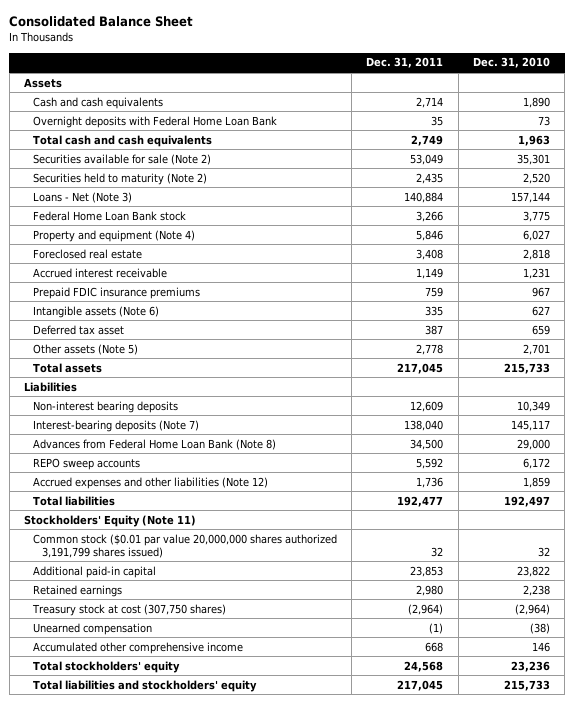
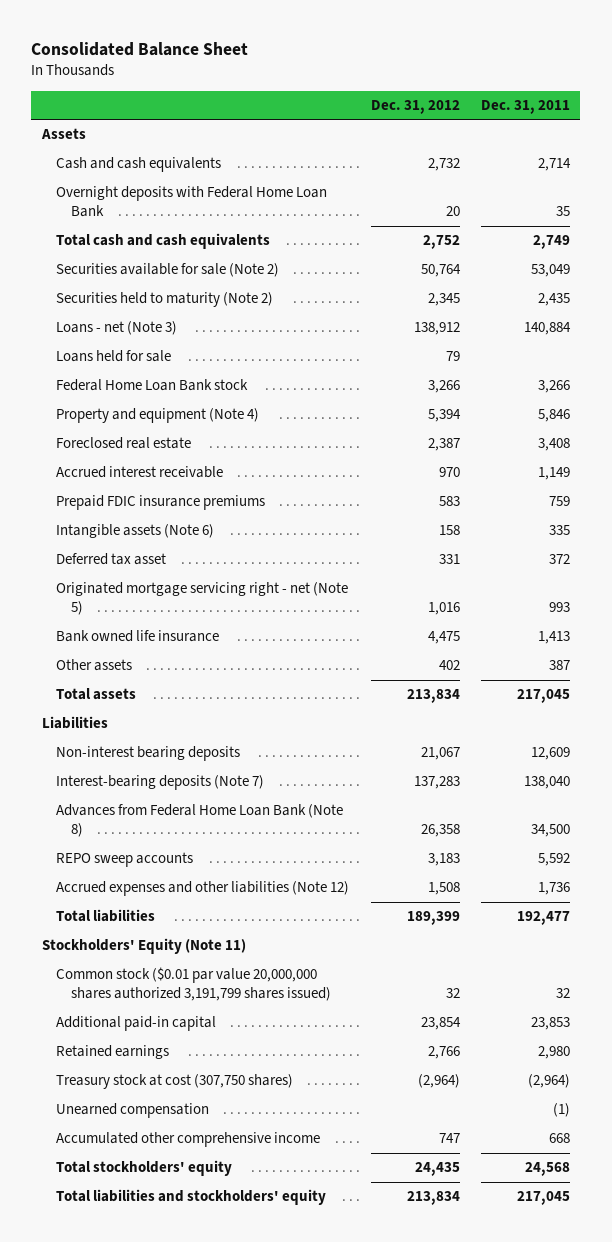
- | Dec. 31, 2011 | Dec. 31, 2010
+ | Dec. 31, 2012 | Dec. 31, 2011
- Loans - Net (Note 3) | 140,884 | 157,144
+ Loans - net (Note 3) | 138,912 | 140,884
+ Loans held for sale | 79 |
- Deferred tax asset | 387 | 659
- Other assets (Note 5) | 2,778 | 2,701
+ Deferred tax asset | 331 | 372
+ Originated mortgage servicing right - net (Note 5) | 1,016 | 993
+ Bank owned life insurance | 4,475 | 1,413
+ Other assets | 402 | 387

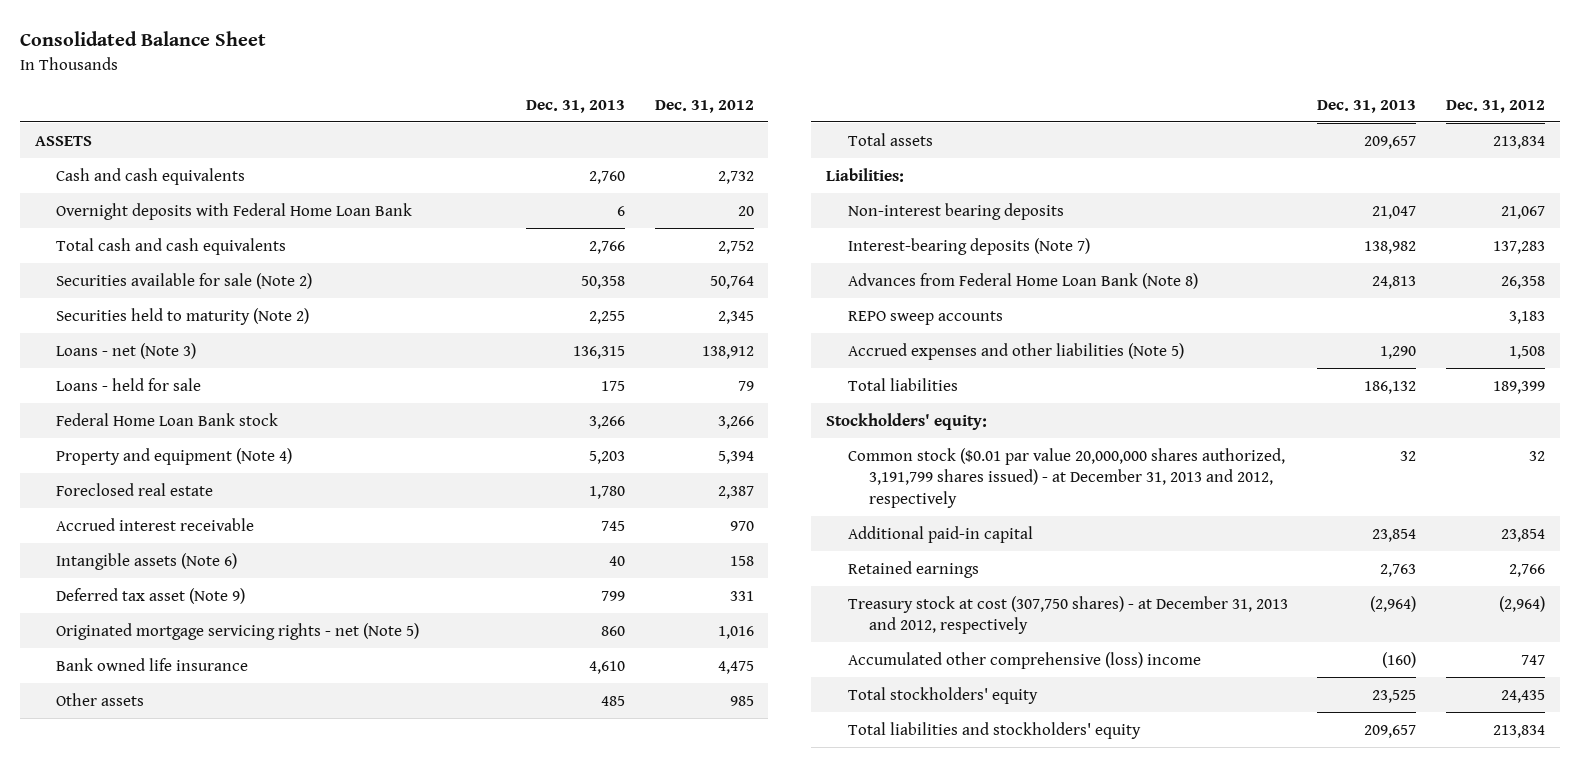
- | Dec. 31, 2012 | Dec. 31, 2011
+ | Dec. 31, 2013 | Dec. 31, 2012
- Assets
+ ASSETS
- Loans held for sale | 79 |
+ Loans - held for sale | 175 | 79
- Prepaid FDIC insurance premiums | 583 | 759
- Deferred tax asset | 331 | 372
- Originated mortgage servicing right - net (Note 5) | 1,016 | 993
+ Deferred tax asset (Note 9) | 799 | 331
+ Originated mortgage servicing rights - net (Note 5) | 860 | 1,016
- Other assets | 402 | 387
+ Other assets | 485 | 985
- Liabilities
+ Liabilities:
- Accrued expenses and other liabilities (Note 12) | 1,508 | 1,736
+ Accrued expenses and other liabilities (Note 5) | 1,290 | 1,508
- Stockholders' Equity (Note 11)
- Common stock ($0.01 par value 20,000,000 shares authorized 3,191,799 shares issued) | 32 | 32
+ Stockholders' equity:
+ Common stock ($0.01 par value 20,000,000 shares authorized, 3,191,799 shares issued) - at December 31, 2013 and 2012, respectively | 32 | 32
- Treasury stock at cost (307,750 shares) | (2,964) | (2,964)
- Unearned compensation | | (1)
- Accumulated other comprehensive income | 747 | 668
+ Treasury stock at cost (307,750 shares) - at December 31, 2013 and 2012, respectively | (2,964) | (2,964)
+ Accumulated other comprehensive (loss) income | (160) | 747

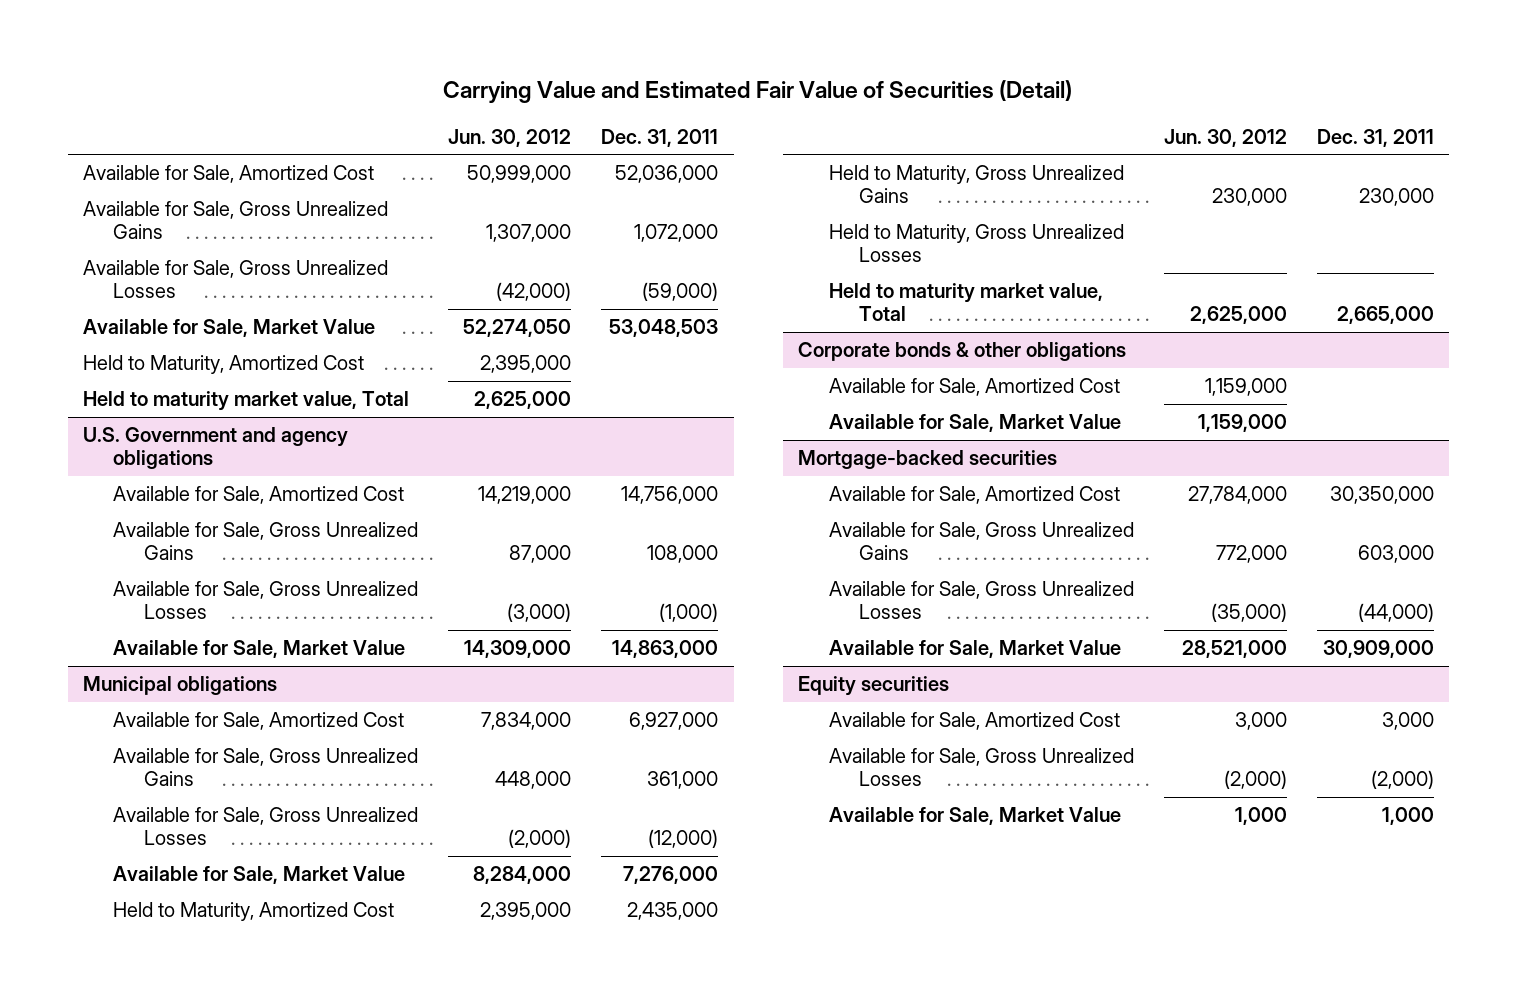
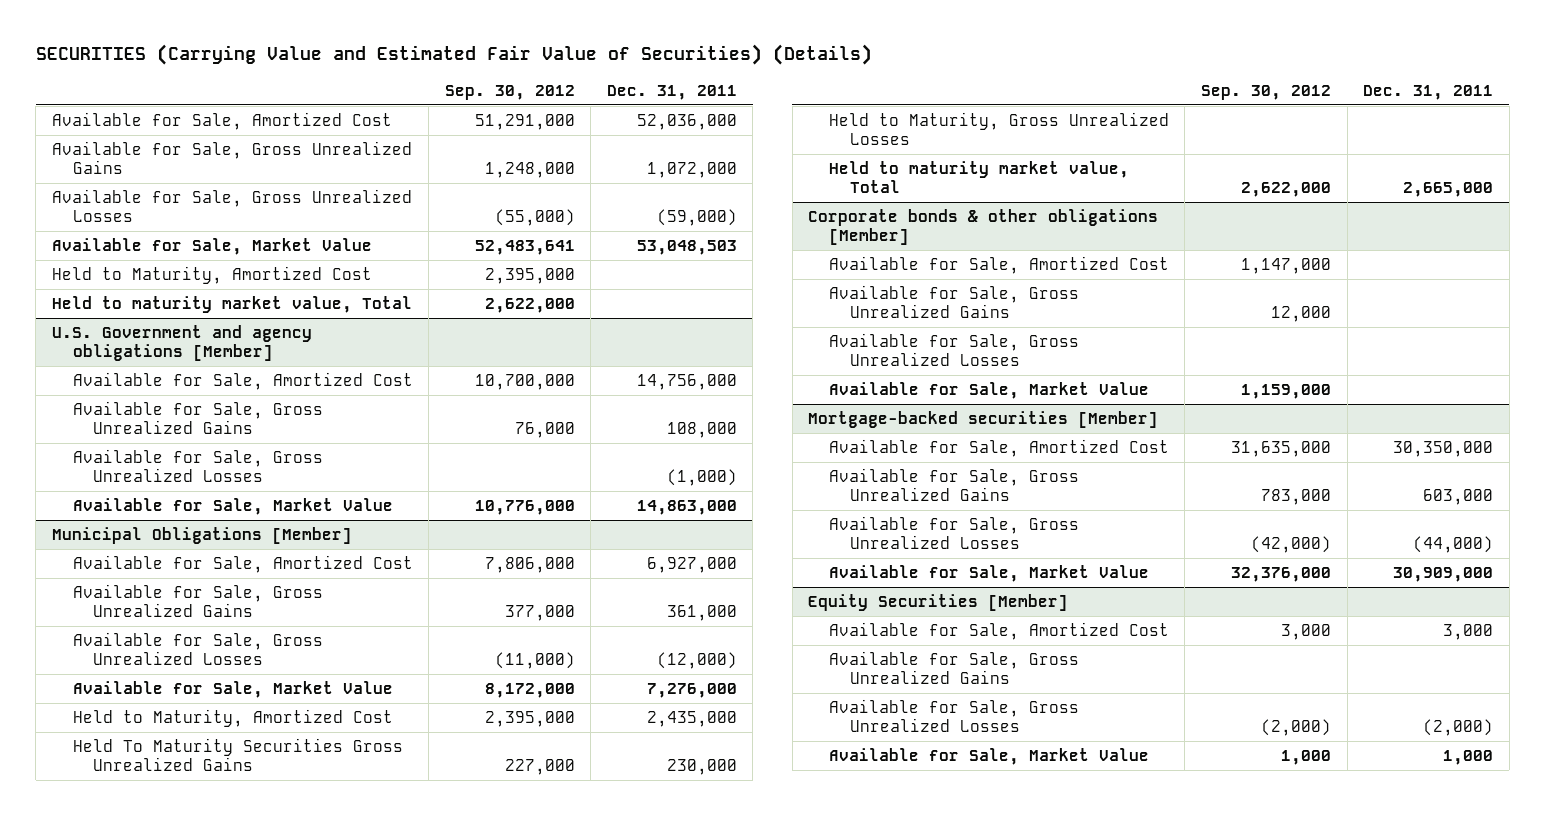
- Carrying Value and Estimated Fair Value of Securities (Detail)
+ SECURITIES (Carrying Value and Estimated Fair Value of Securities) (Details)
- | Jun. 30, 2012 | Dec. 31, 2011
+ | Sep. 30, 2012 | Dec. 31, 2011
- U.S. Government and agency obligations
+ U.S. Government and agency obligations [Member]
- Municipal obligations
+ Municipal Obligations [Member]
- Held to Maturity, Gross Unrealized Gains | 230,000 | 230,000
+ Held To Maturity Securities Gross Unrealized Gains | 227,000 | 230,000
- Corporate bonds & other obligations
+ Corporate bonds & other obligations [Member]
+ Available for Sale, Gross Unrealized Gains | 12,000 |
+ Available for Sale, Gross Unrealized Losses
- Mortgage-backed securities
+ Mortgage-backed securities [Member]
- Equity securities
+ Equity Securities [Member]
+ Available for Sale, Gross Unrealized Gains

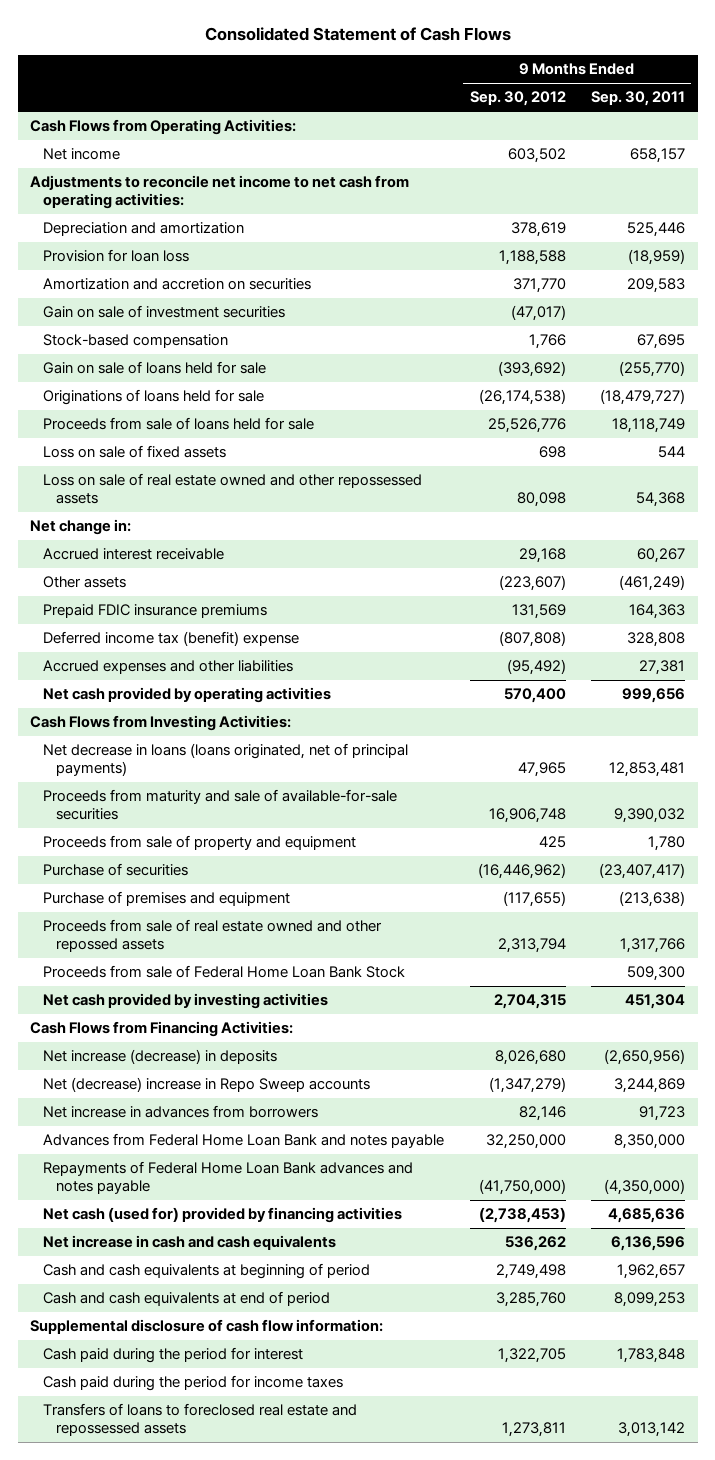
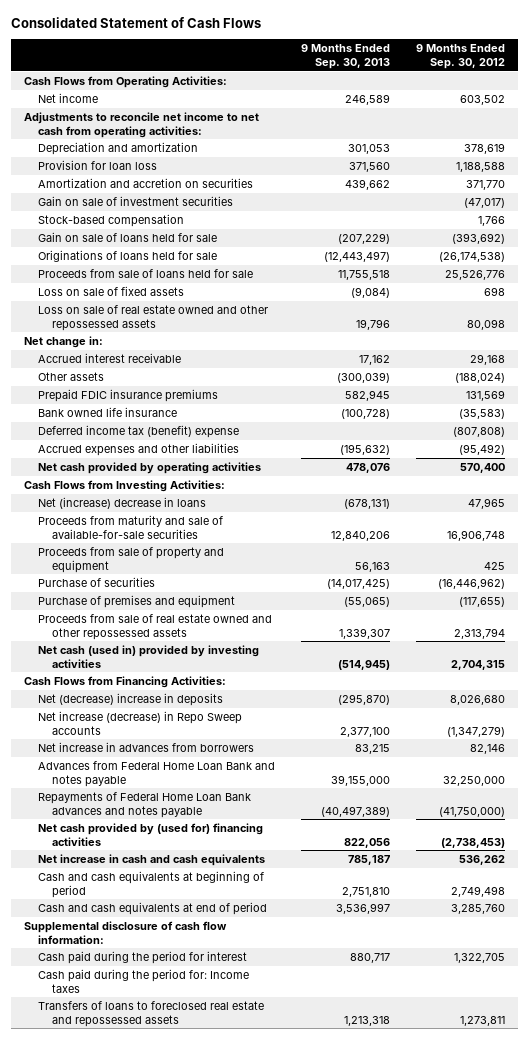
- | 9 Months Ended Sep. 30, 2012 | 9 Months Ended Sep. 30, 2011
+ | 9 Months Ended Sep. 30, 2013 | 9 Months Ended Sep. 30, 2012
- Other assets | (223,607) | (461,249)
+ Other assets | (300,039) | (188,024)
+ Bank owned life insurance | (100,728) | (35,583)
- Net decrease in loans (loans originated, net of principal payments) | 47,965 | 12,853,481
+ Net (increase) decrease in loans | (678,131) | 47,965
- Proceeds from sale of real estate owned and other repossed assets | 2,313,794 | 1,317,766
- Proceeds from sale of Federal Home Loan Bank Stock | | 509,300
- Net cash provided by investing activities | 2,704,315 | 451,304
+ Proceeds from sale of real estate owned and other repossessed assets | 1,339,307 | 2,313,794
+ Net cash (used in) provided by investing activities | (514,945) | 2,704,315
- Net increase (decrease) in deposits | 8,026,680 | (2,650,956)
- Net (decrease) increase in Repo Sweep accounts | (1,347,279) | 3,244,869
+ Net (decrease) increase in deposits | (295,870) | 8,026,680
+ Net increase (decrease) in Repo Sweep accounts | 2,377,100 | (1,347,279)
- Net cash (used for) provided by financing activities | (2,738,453) | 4,685,636
+ Net cash provided by (used for) financing activities | 822,056 | (2,738,453)
- Cash paid during the period for income taxes
+ Cash paid during the period for: Income taxes

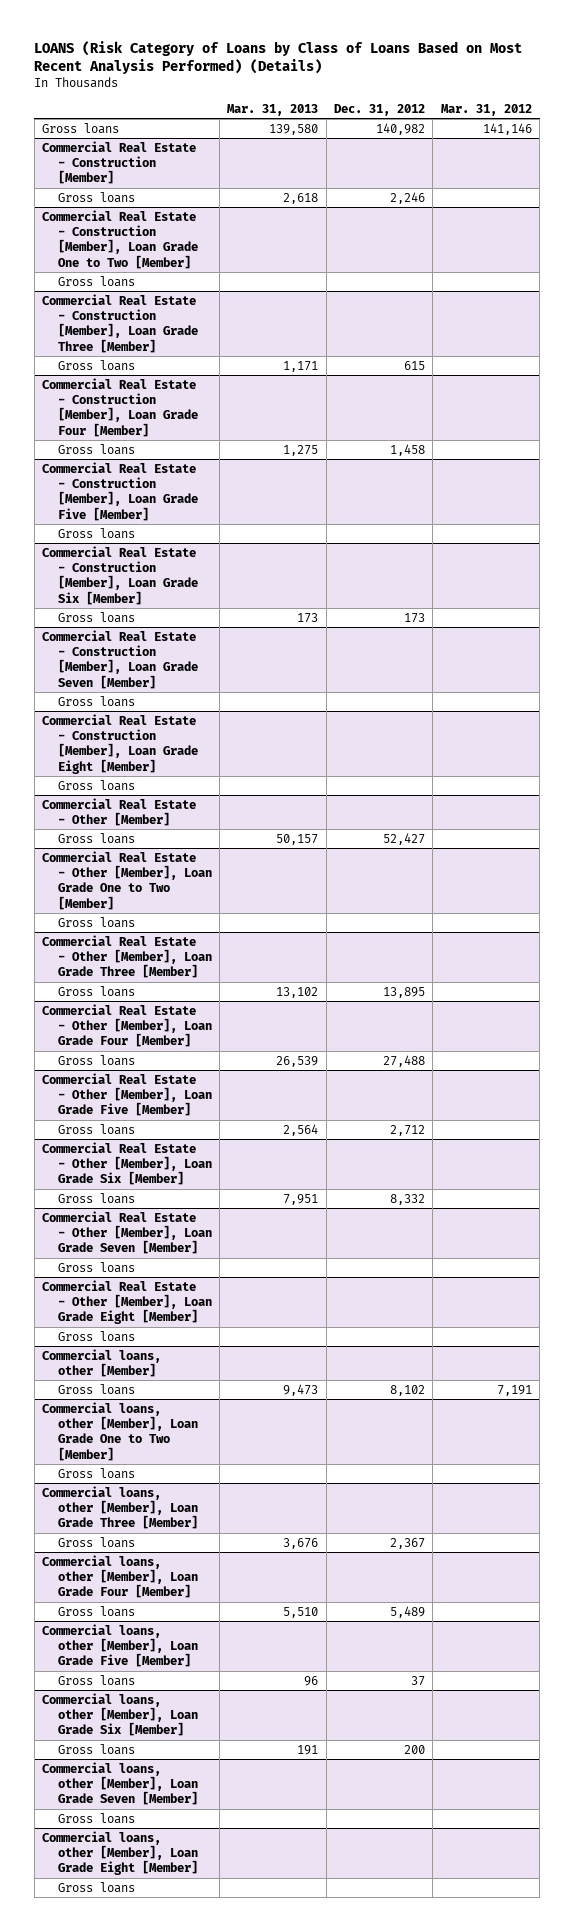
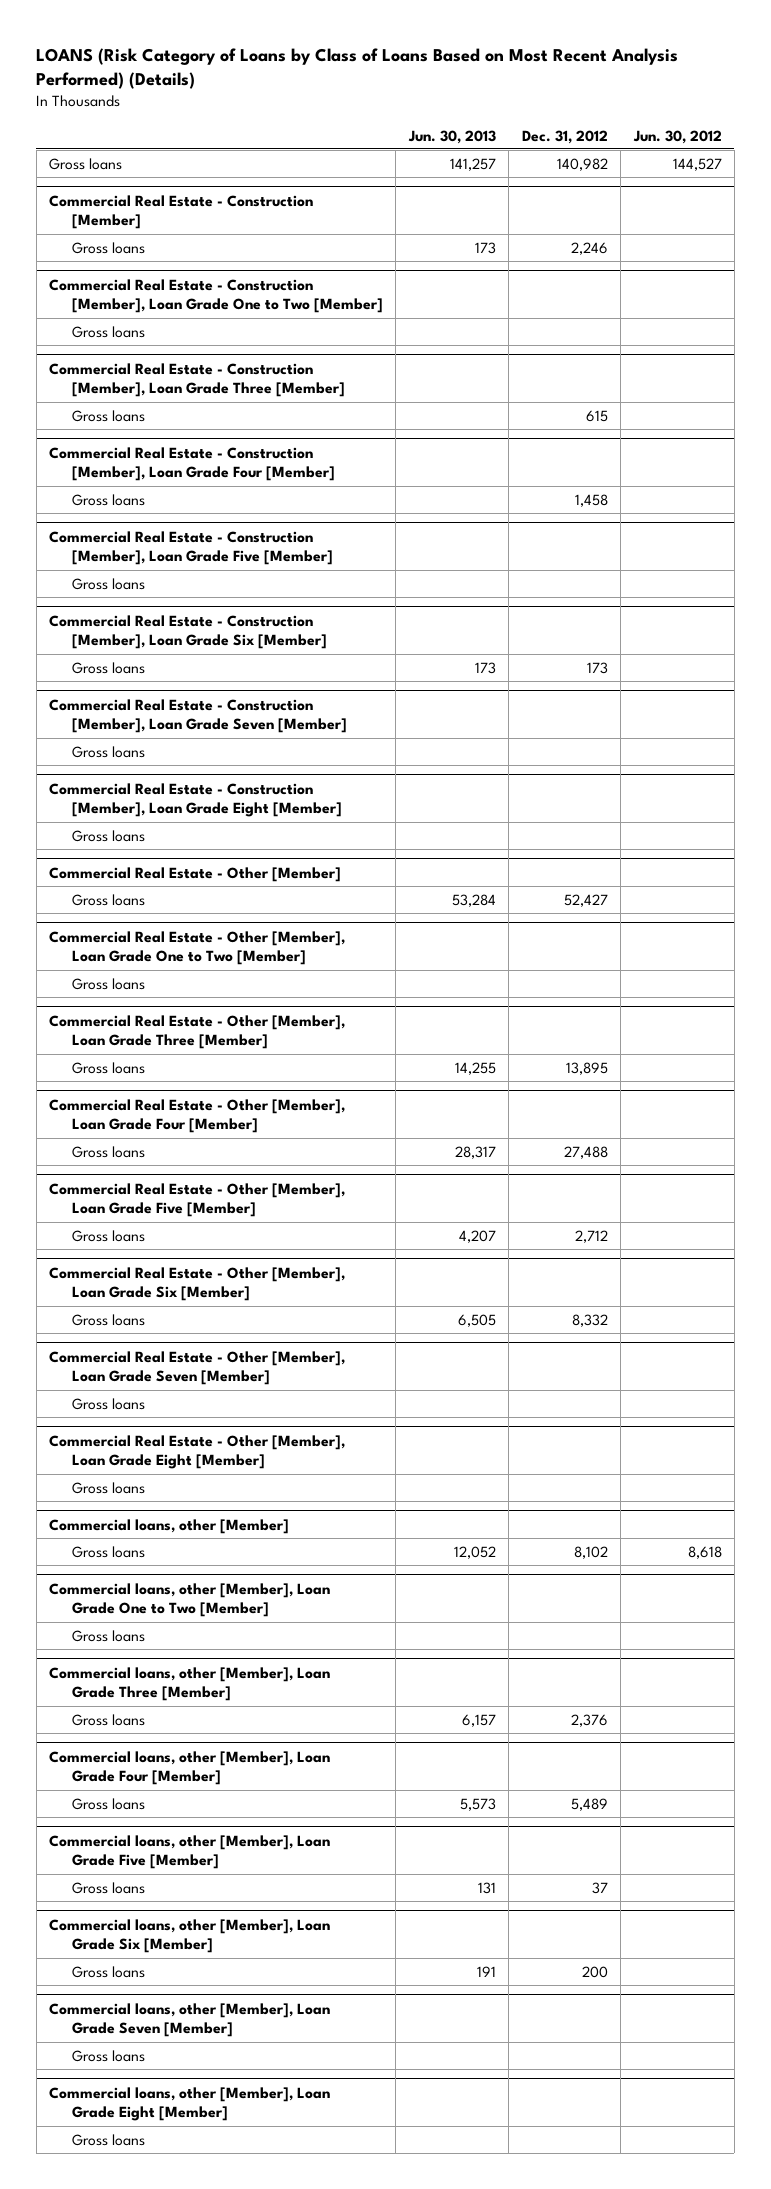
- | Mar. 31, 2013 | Dec. 31, 2012 | Mar. 31, 2012
+ | Jun. 30, 2013 | Dec. 31, 2012 | Jun. 30, 2012
@ Commercial loans, other [Member], Loan Grade Three [Member]
- Gross loans | 3,676 | 2,367 |
+ Gross loans | 6,157 | 2,376 |

